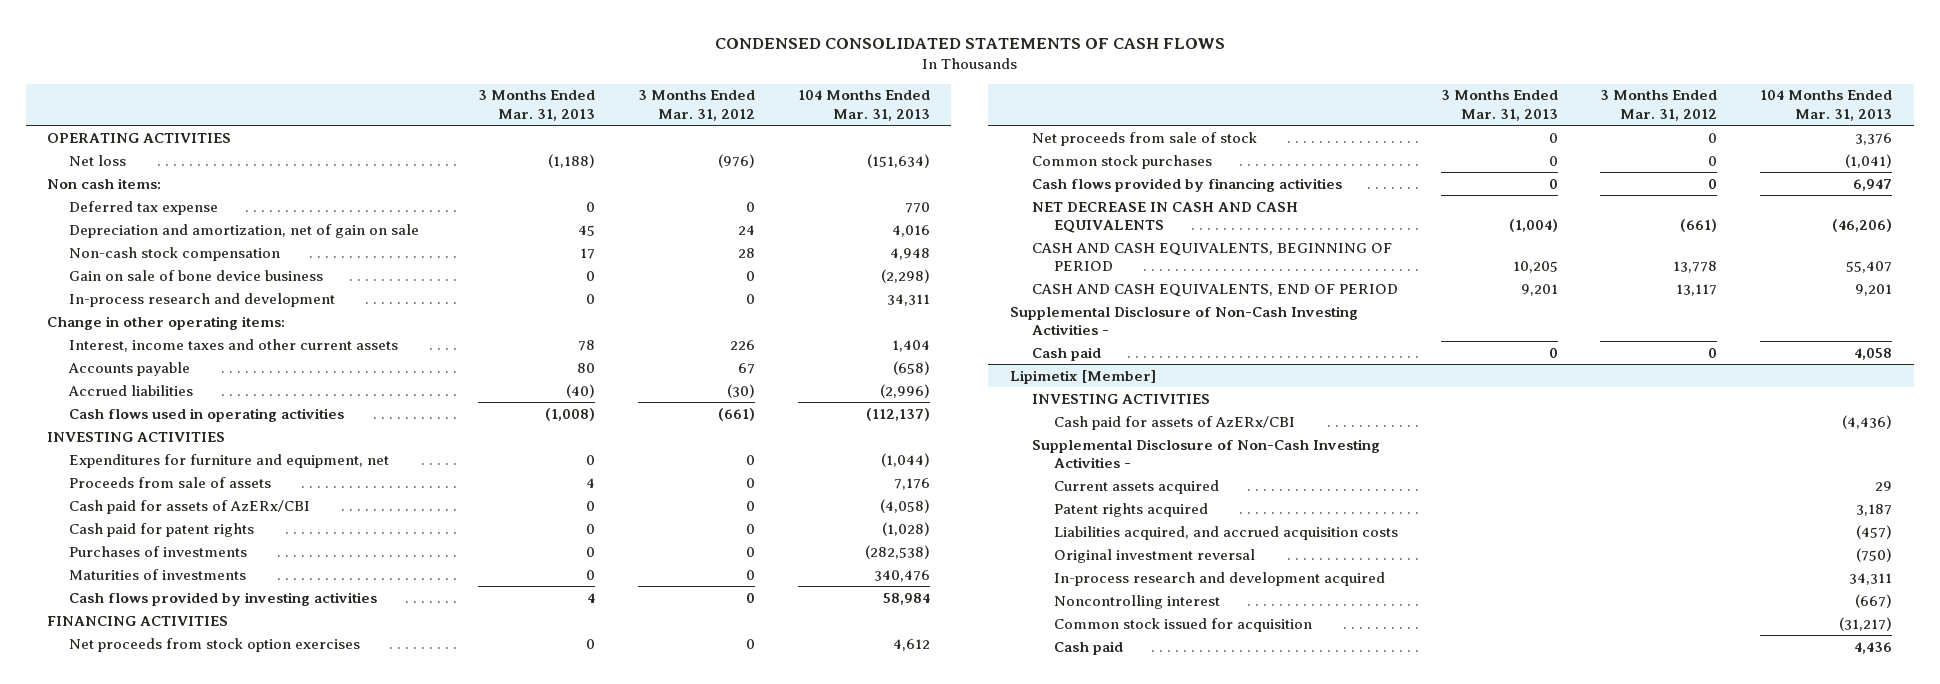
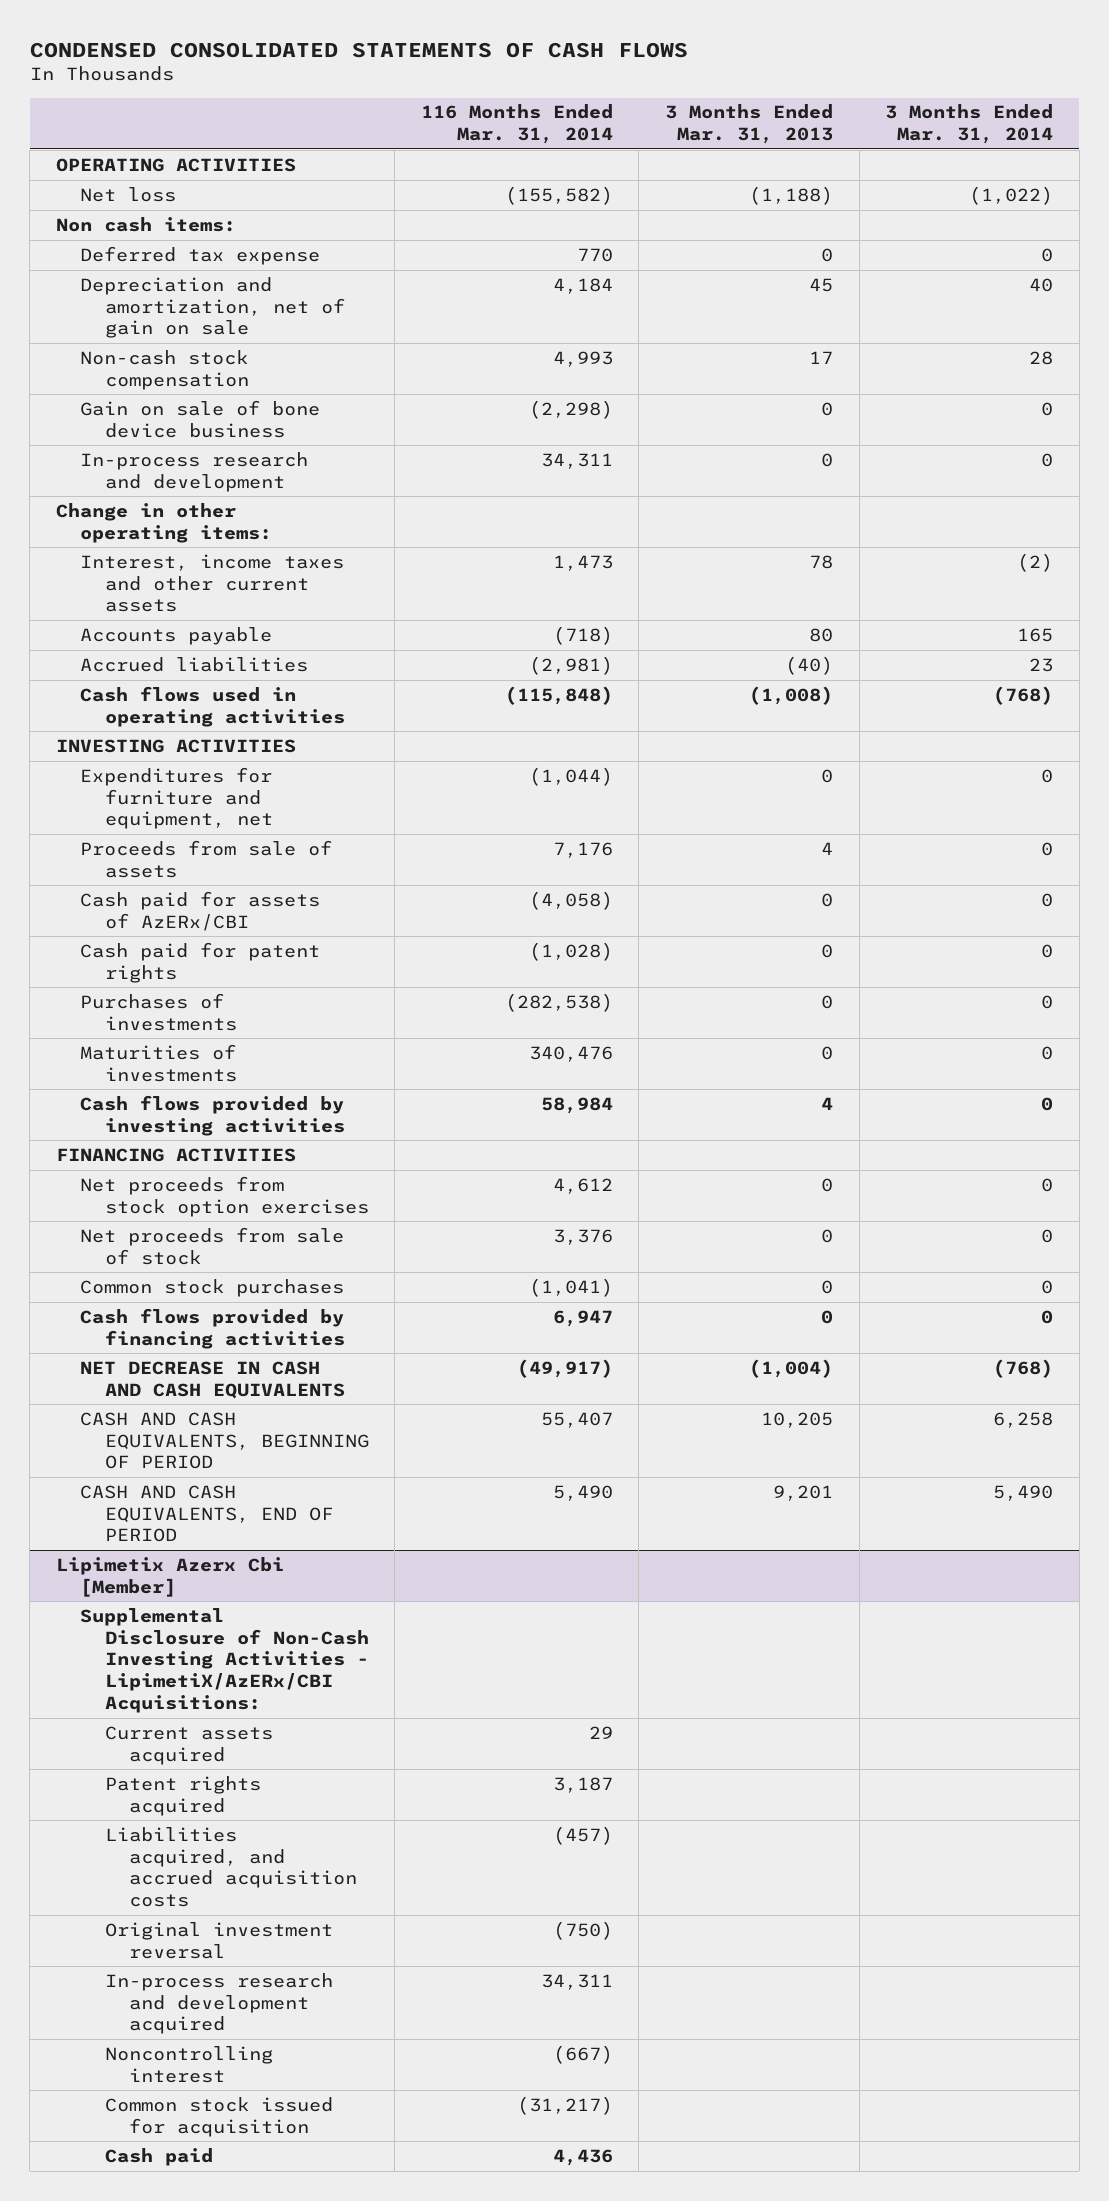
- | 3 Months Ended Mar. 31, 2013 | 3 Months Ended Mar. 31, 2012 | 104 Months Ended Mar. 31, 2013
+ | 116 Months Ended Mar. 31, 2014 | 3 Months Ended Mar. 31, 2013 | 3 Months Ended Mar. 31, 2014
- Supplemental Disclosure of Non-Cash Investing Activities -
- Cash paid | 0 | 0 | 4,058
- Lipimetix [Member]
- INVESTING ACTIVITIES
- Cash paid for assets of AzERx/CBI | | | (4,436)
- Supplemental Disclosure of Non-Cash Investing Activities -
+ Lipimetix Azerx Cbi [Member]
+ Supplemental Disclosure of Non-Cash Investing Activities - LipimetiX/AzERx/CBI Acquisitions:

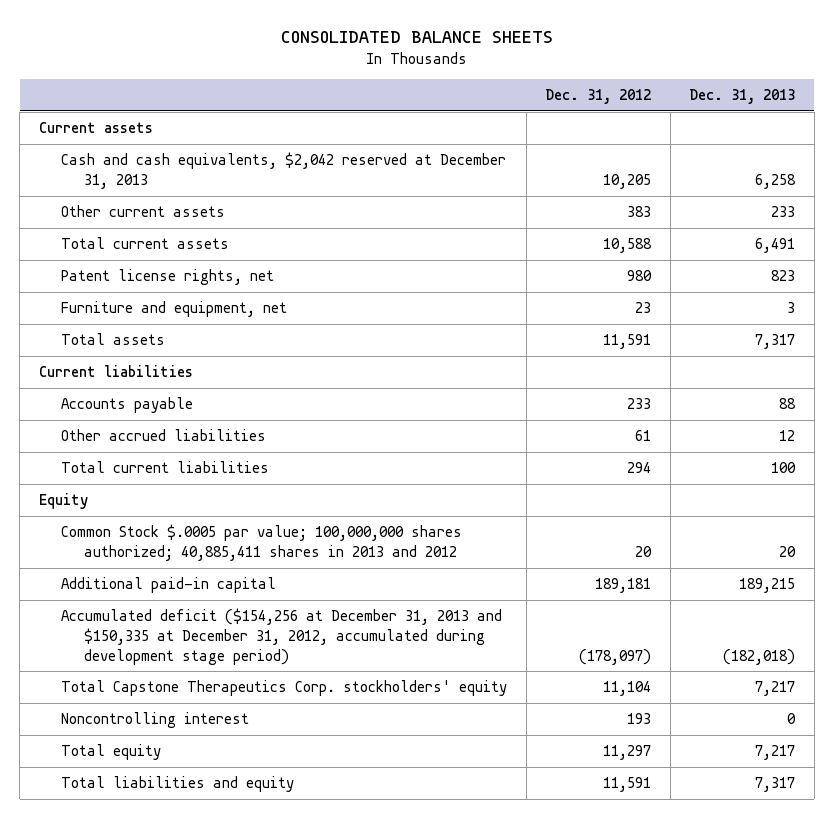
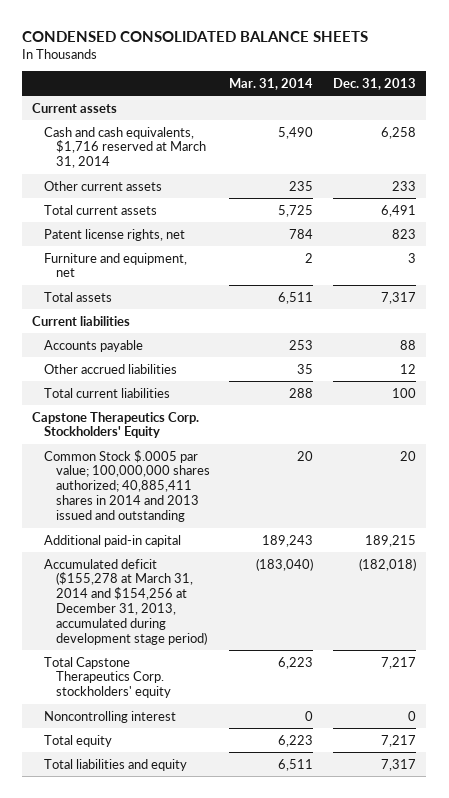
- CONSOLIDATED BALANCE SHEETS
+ CONDENSED CONSOLIDATED BALANCE SHEETS
- | Dec. 31, 2012 | Dec. 31, 2013
+ | Mar. 31, 2014 | Dec. 31, 2013
- Cash and cash equivalents, $2,042 reserved at December 31, 2013 | 10,205 | 6,258
+ Cash and cash equivalents, $1,716 reserved at March 31, 2014 | 5,490 | 6,258
- Equity
- Common Stock $.0005 par value; 100,000,000 shares authorized; 40,885,411 shares in 2013 and 2012 | 20 | 20
+ Capstone Therapeutics Corp. Stockholders' Equity
+ Common Stock $.0005 par value; 100,000,000 shares authorized; 40,885,411 shares in 2014 and 2013 issued and outstanding | 20 | 20
- Accumulated deficit ($154,256 at December 31, 2013 and $150,335 at December 31, 2012, accumulated during development stage period) | (178,097) | (182,018)
+ Accumulated deficit ($155,278 at March 31, 2014 and $154,256 at December 31, 2013, accumulated during development stage period) | (183,040) | (182,018)

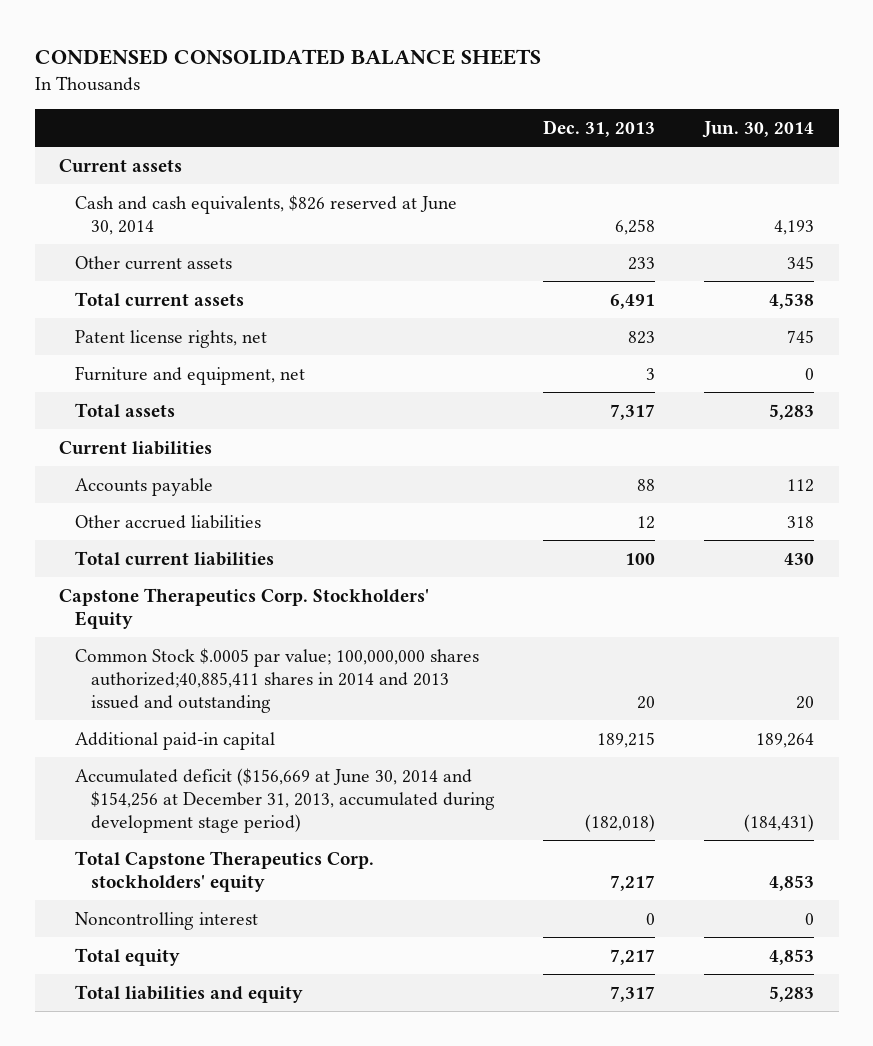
- | Mar. 31, 2014 | Dec. 31, 2013
+ | Dec. 31, 2013 | Jun. 30, 2014
- Cash and cash equivalents, $1,716 reserved at March 31, 2014 | 5,490 | 6,258
+ Cash and cash equivalents, $826 reserved at June 30, 2014 | 6,258 | 4,193
- Common Stock $.0005 par value; 100,000,000 shares authorized; 40,885,411 shares in 2014 and 2013 issued and outstanding | 20 | 20
+ Common Stock $.0005 par value; 100,000,000 shares authorized;40,885,411 shares in 2014 and 2013 issued and outstanding | 20 | 20
- Accumulated deficit ($155,278 at March 31, 2014 and $154,256 at December 31, 2013, accumulated during development stage period) | (183,040) | (182,018)
+ Accumulated deficit ($156,669 at June 30, 2014 and $154,256 at December 31, 2013, accumulated during development stage period) | (182,018) | (184,431)

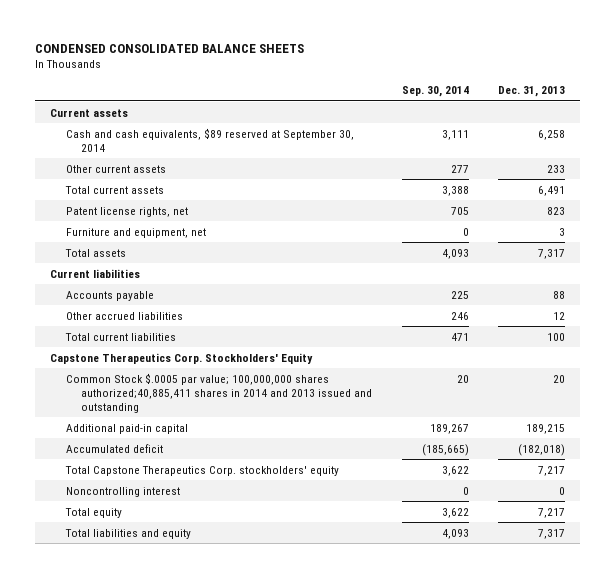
- | Dec. 31, 2013 | Jun. 30, 2014
+ | Sep. 30, 2014 | Dec. 31, 2013
- Cash and cash equivalents, $826 reserved at June 30, 2014 | 6,258 | 4,193
+ Cash and cash equivalents, $89 reserved at September 30, 2014 | 3,111 | 6,258
- Accumulated deficit ($156,669 at June 30, 2014 and $154,256 at December 31, 2013, accumulated during development stage period) | (182,018) | (184,431)
+ Accumulated deficit | (185,665) | (182,018)

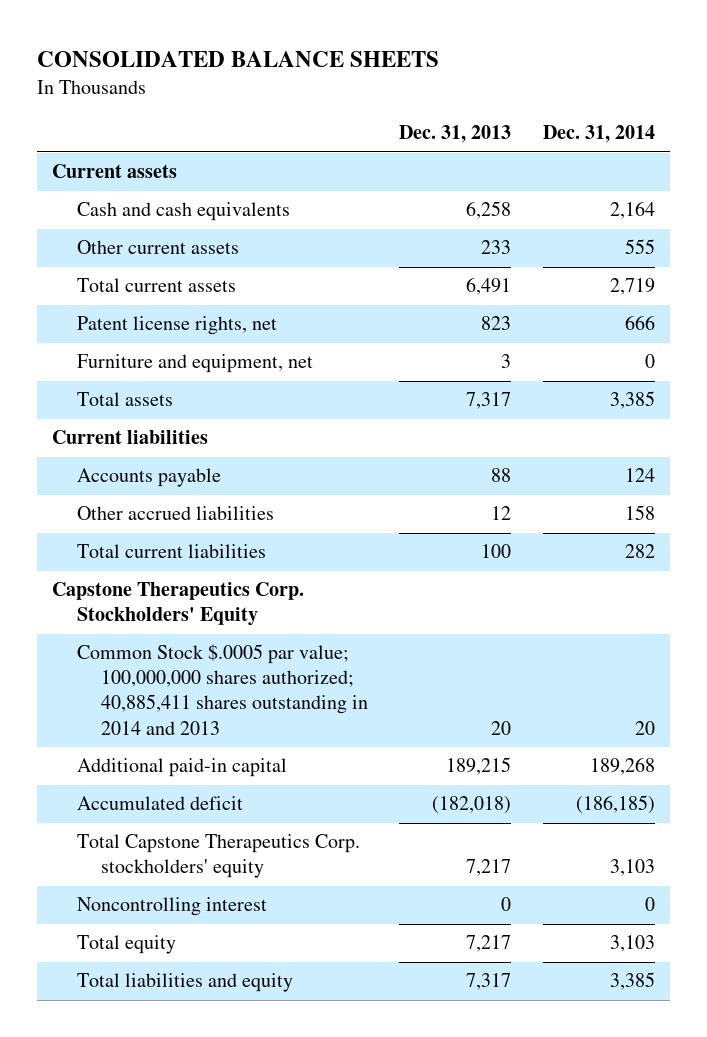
- CONDENSED CONSOLIDATED BALANCE SHEETS
+ CONSOLIDATED BALANCE SHEETS
- | Sep. 30, 2014 | Dec. 31, 2013
+ | Dec. 31, 2013 | Dec. 31, 2014
- Cash and cash equivalents, $89 reserved at September 30, 2014 | 3,111 | 6,258
+ Cash and cash equivalents | 6,258 | 2,164
- Common Stock $.0005 par value; 100,000,000 shares authorized;40,885,411 shares in 2014 and 2013 issued and outstanding | 20 | 20
+ Common Stock $.0005 par value; 100,000,000 shares authorized; 40,885,411 shares outstanding in 2014 and 2013 | 20 | 20

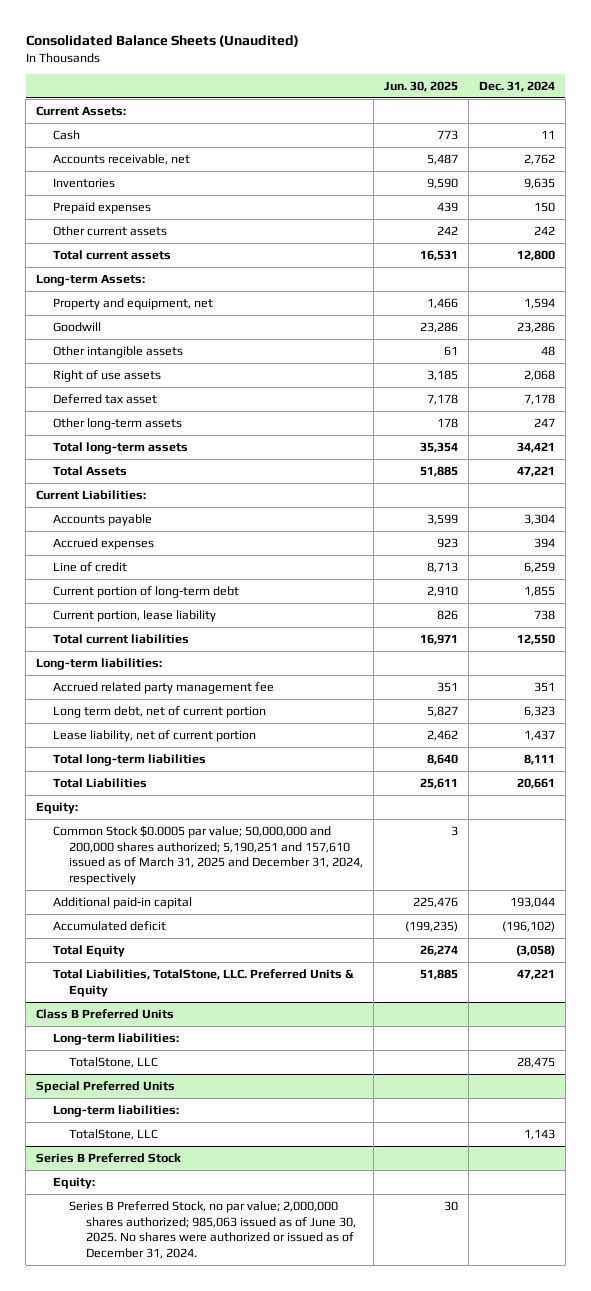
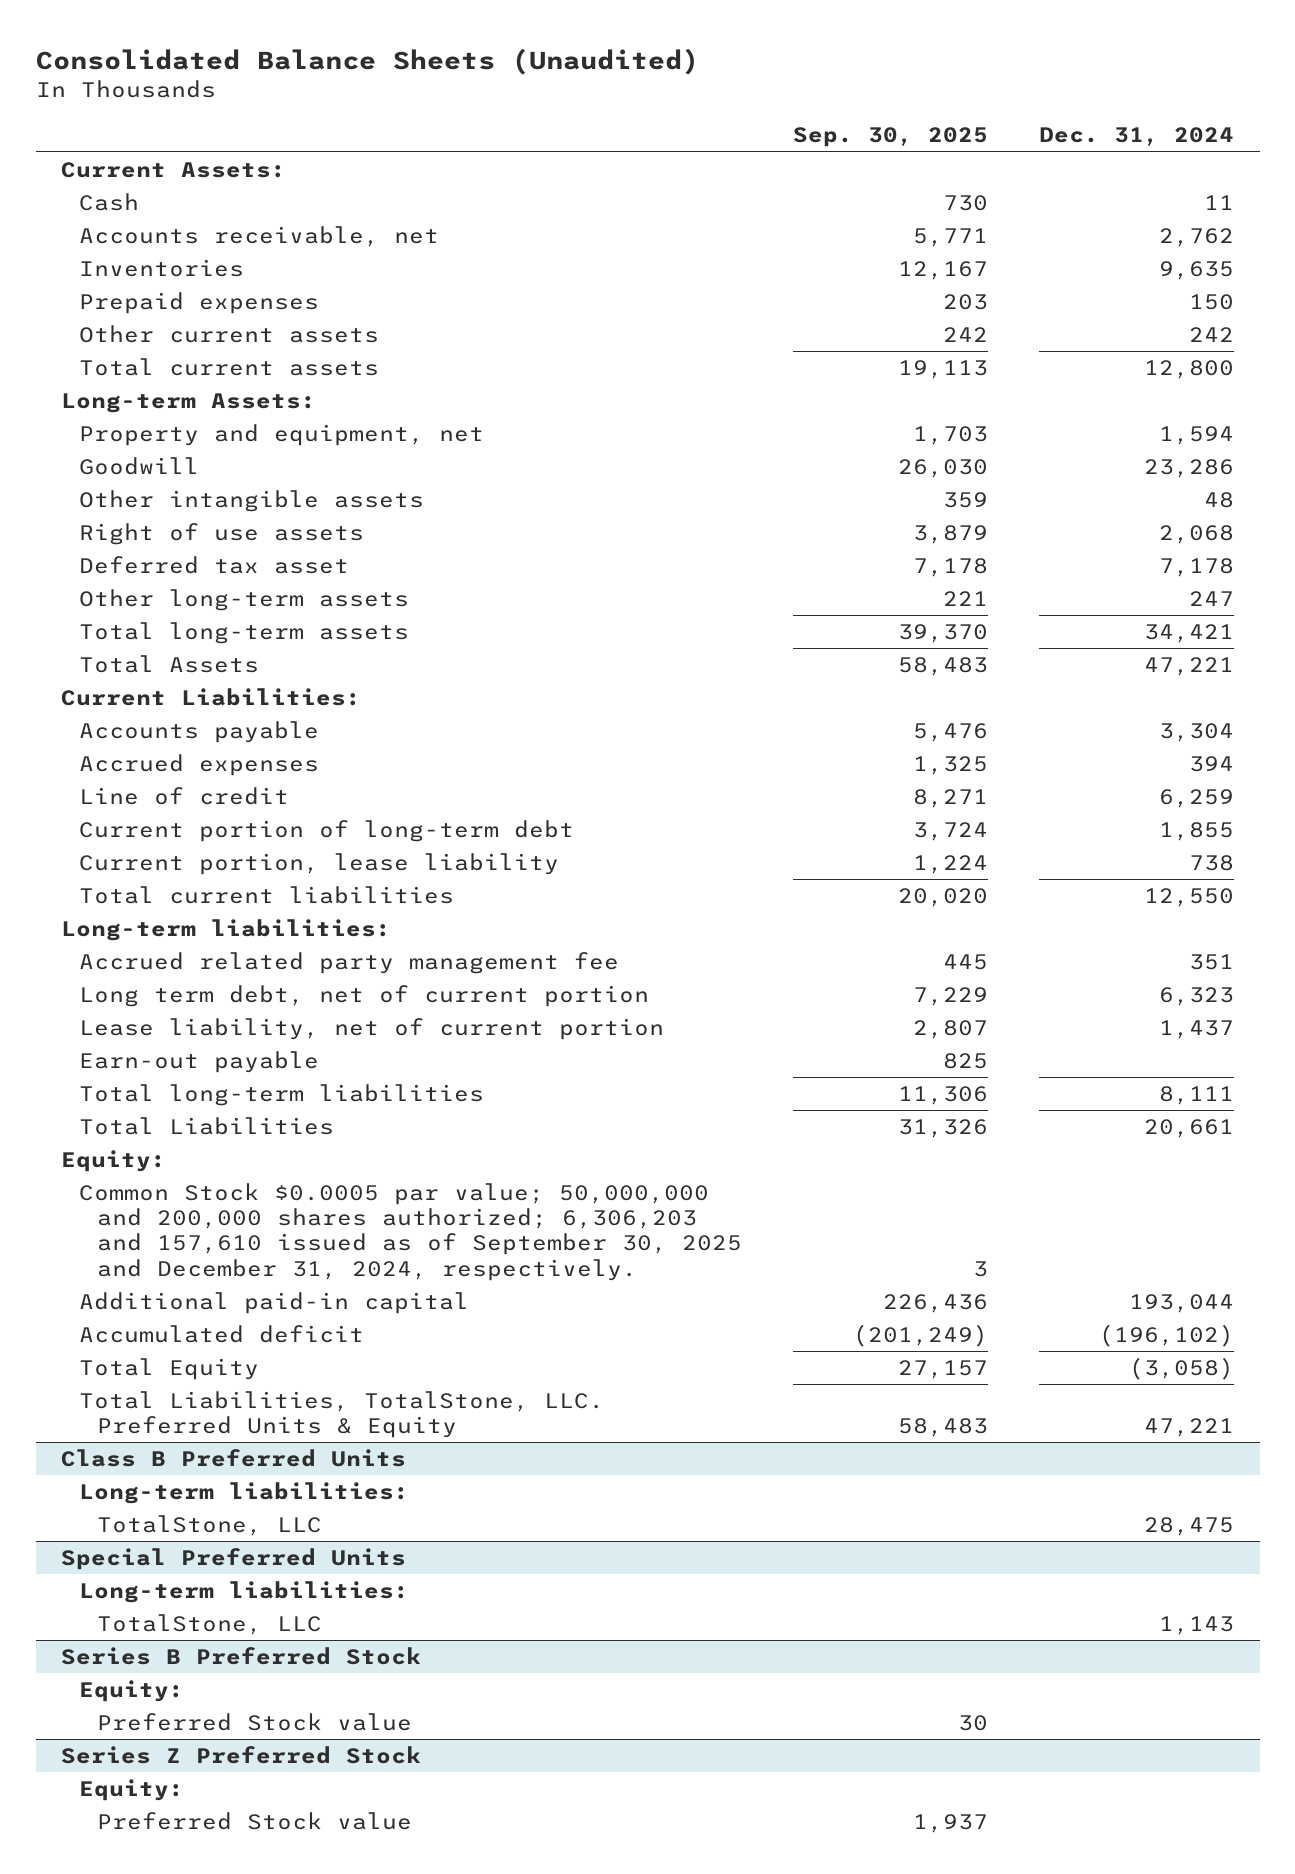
- | Jun. 30, 2025 | Dec. 31, 2024
+ | Sep. 30, 2025 | Dec. 31, 2024
+ Earn-out payable | 825 |
- Common Stock $0.0005 par value; 50,000,000 and 200,000 shares authorized; 5,190,251 and 157,610 issued as of March 31, 2025 and December 31, 2024, respectively | 3 |
+ Common Stock $0.0005 par value; 50,000,000 and 200,000 shares authorized; 6,306,203 and 157,610 issued as of September 30, 2025 and December 31, 2024, respectively. | 3 |
@ Series B Preferred Stock
- Series B Preferred Stock, no par value; 2,000,000 shares authorized; 985,063 issued as of June 30, 2025. No shares were authorized or issued as of December 31, 2024. | 30 |
+ Preferred Stock value | 30 |
+ Series Z Preferred Stock
+ Equity:
+ Preferred Stock value | 1,937 |

